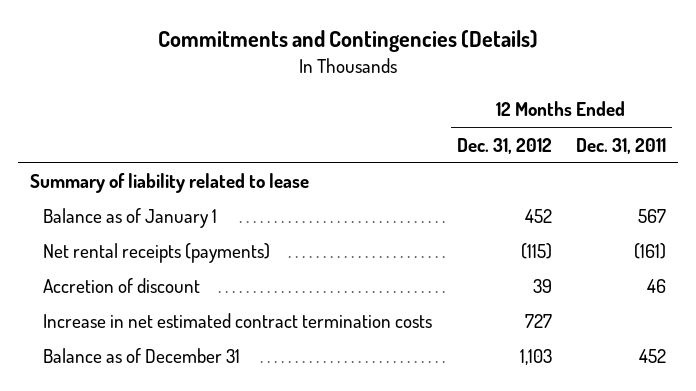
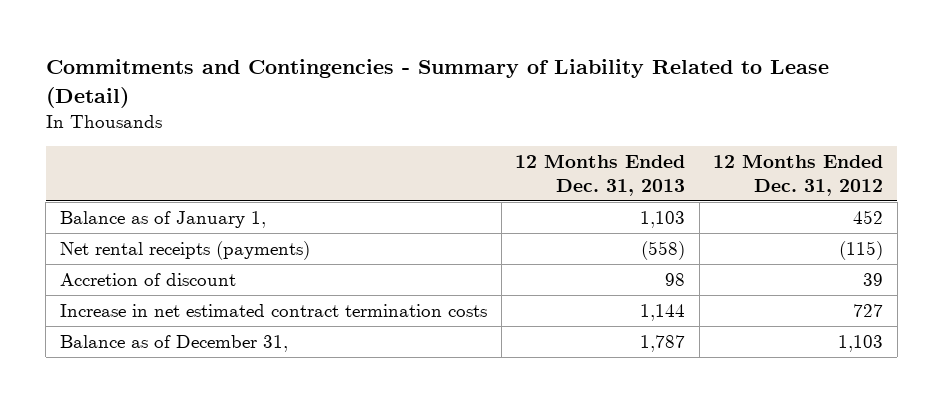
- Commitments and Contingencies (Details)
+ Commitments and Contingencies - Summary of Liability Related to Lease (Detail)
- | 12 Months Ended Dec. 31, 2012 | 12 Months Ended Dec. 31, 2011
+ | 12 Months Ended Dec. 31, 2013 | 12 Months Ended Dec. 31, 2012
- Summary of liability related to lease
- Balance as of January 1 | 452 | 567
+ Balance as of January 1, | 1,103 | 452
- Balance as of December 31 | 1,103 | 452
+ Balance as of December 31, | 1,787 | 1,103

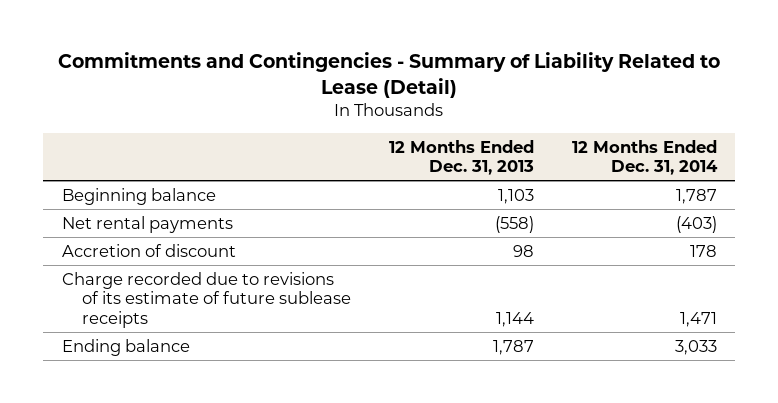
- | 12 Months Ended Dec. 31, 2013 | 12 Months Ended Dec. 31, 2012
+ | 12 Months Ended Dec. 31, 2013 | 12 Months Ended Dec. 31, 2014
- Balance as of January 1, | 1,103 | 452
- Net rental receipts (payments) | (558) | (115)
+ Beginning balance | 1,103 | 1,787
+ Net rental payments | (558) | (403)
- Increase in net estimated contract termination costs | 1,144 | 727
- Balance as of December 31, | 1,787 | 1,103
+ Charge recorded due to revisions of its estimate of future sublease receipts | 1,144 | 1,471
+ Ending balance | 1,787 | 3,033

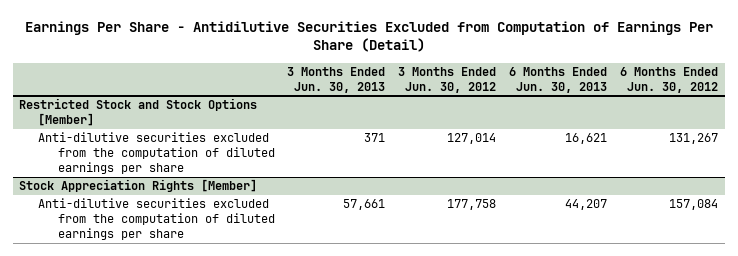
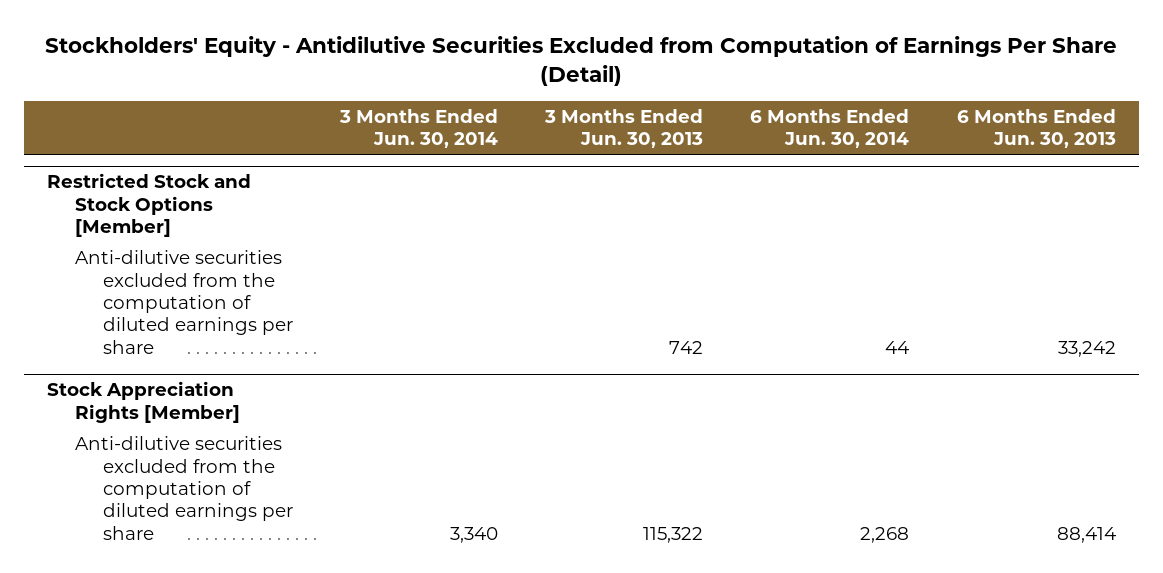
- Earnings Per Share - Antidilutive Securities Excluded from Computation of Earnings Per Share (Detail)
+ Stockholders' Equity - Antidilutive Securities Excluded from Computation of Earnings Per Share (Detail)
- | 3 Months Ended Jun. 30, 2013 | 3 Months Ended Jun. 30, 2012 | 6 Months Ended Jun. 30, 2013 | 6 Months Ended Jun. 30, 2012
+ | 3 Months Ended Jun. 30, 2014 | 3 Months Ended Jun. 30, 2013 | 6 Months Ended Jun. 30, 2014 | 6 Months Ended Jun. 30, 2013
@ Restricted Stock and Stock Options [Member]
- Anti-dilutive securities excluded from the computation of diluted earnings per share | 371 | 127,014 | 16,621 | 131,267
+ Anti-dilutive securities excluded from the computation of diluted earnings per share | | 742 | 44 | 33,242
@ Stock Appreciation Rights [Member]
- Anti-dilutive securities excluded from the computation of diluted earnings per share | 57,661 | 177,758 | 44,207 | 157,084
+ Anti-dilutive securities excluded from the computation of diluted earnings per share | 3,340 | 115,322 | 2,268 | 88,414

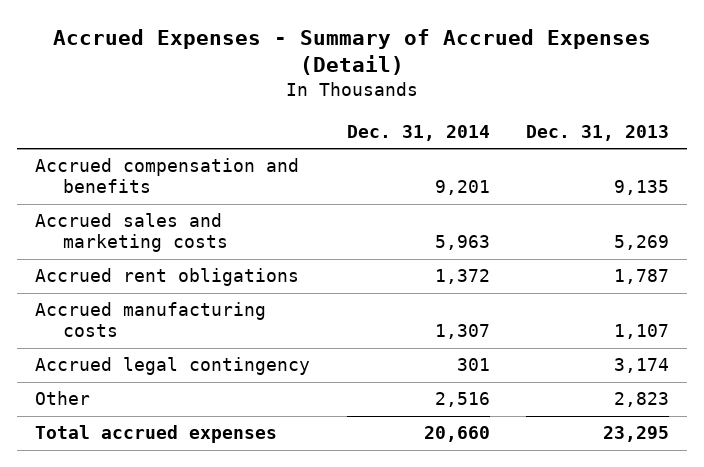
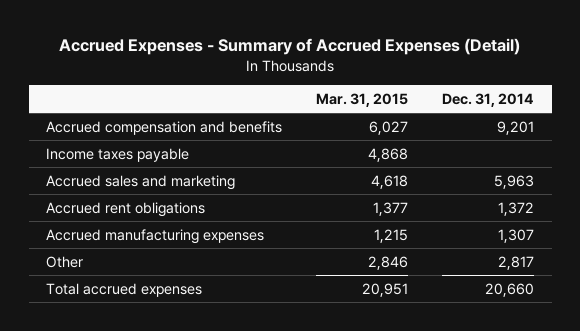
- | Dec. 31, 2014 | Dec. 31, 2013
+ | Mar. 31, 2015 | Dec. 31, 2014
- Accrued sales and marketing costs | 5,963 | 5,269
+ Income taxes payable | 4,868 |
+ Accrued sales and marketing | 4,618 | 5,963
- Accrued manufacturing costs | 1,307 | 1,107
- Accrued legal contingency | 301 | 3,174
- Other | 2,516 | 2,823
+ Accrued manufacturing expenses | 1,215 | 1,307
+ Other | 2,846 | 2,817

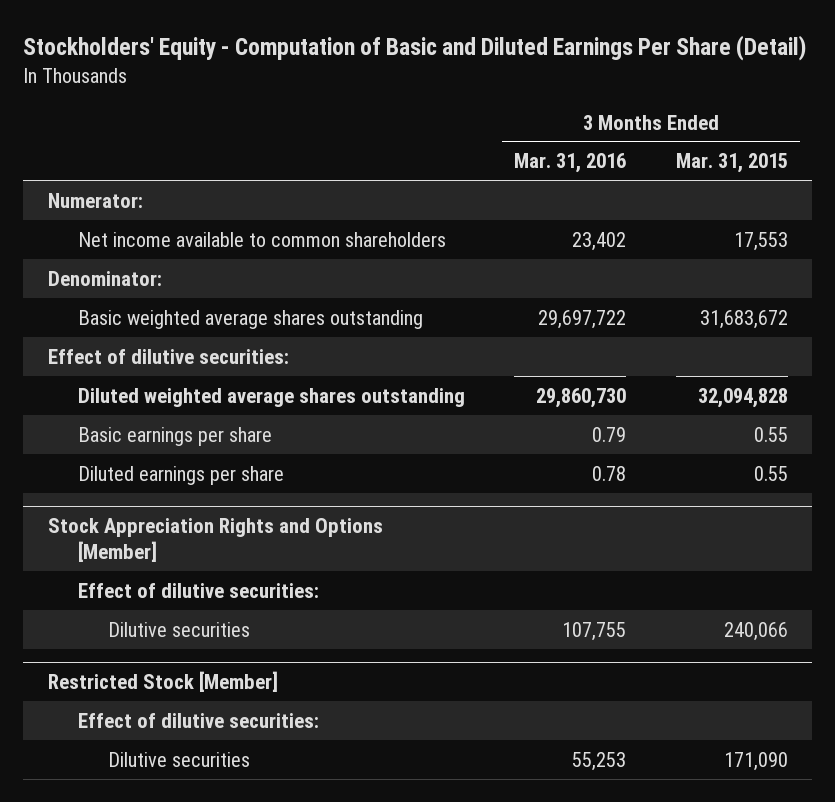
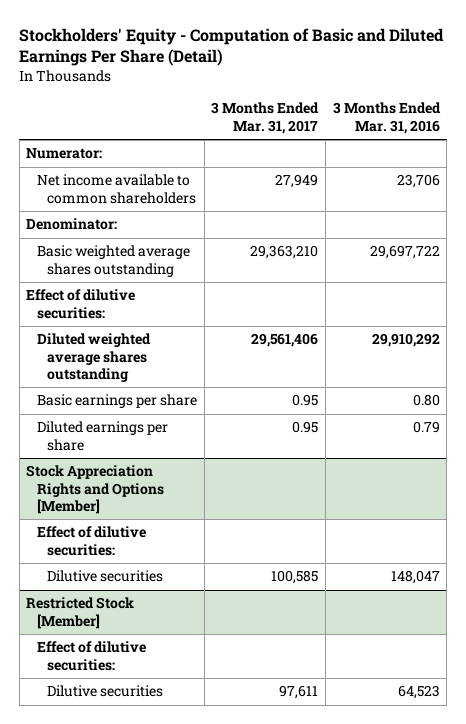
- | 3 Months Ended Mar. 31, 2016 | 3 Months Ended Mar. 31, 2015
+ | 3 Months Ended Mar. 31, 2017 | 3 Months Ended Mar. 31, 2016
- Net income available to common shareholders | 23,402 | 17,553
+ Net income available to common shareholders | 27,949 | 23,706
- Diluted weighted average shares outstanding | 29,860,730 | 32,094,828
- Basic earnings per share | 0.79 | 0.55
- Diluted earnings per share | 0.78 | 0.55
+ Diluted weighted average shares outstanding | 29,561,406 | 29,910,292
+ Basic earnings per share | 0.95 | 0.80
+ Diluted earnings per share | 0.95 | 0.79
@ Stock Appreciation Rights and Options [Member]
- Dilutive securities | 107,755 | 240,066
+ Dilutive securities | 100,585 | 148,047
@ Restricted Stock [Member]
- Dilutive securities | 55,253 | 171,090
+ Dilutive securities | 97,611 | 64,523

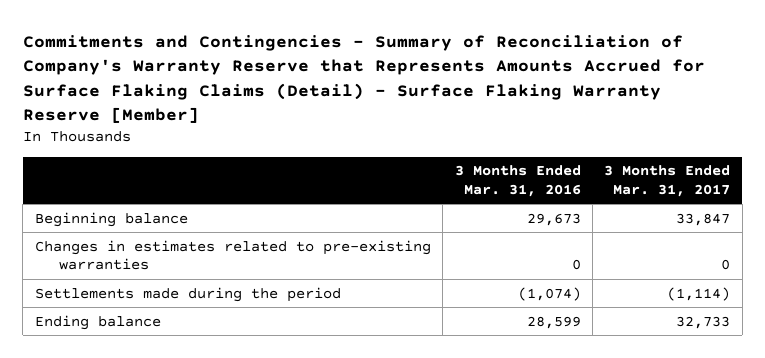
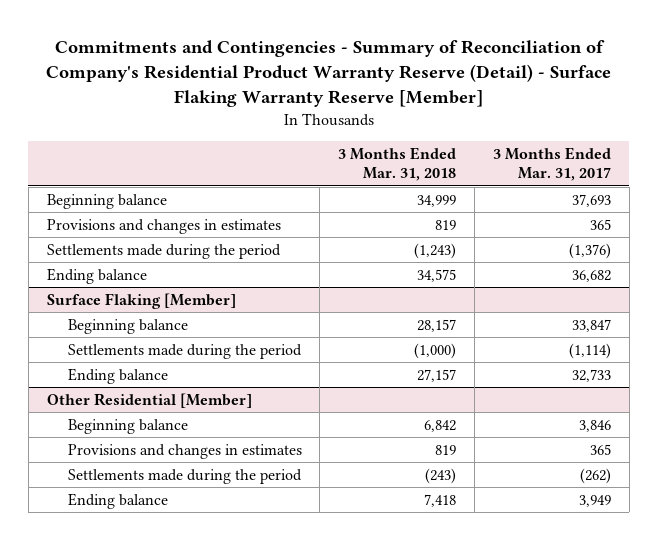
- Commitments and Contingencies - Summary of Reconciliation of Company's Warranty Reserve that Represents Amounts Accrued for Surface Flaking Claims (Detail) - Surface Flaking Warranty Reserve [Member]
+ Commitments and Contingencies - Summary of Reconciliation of Company's Residential Product Warranty Reserve (Detail) - Surface Flaking Warranty Reserve [Member]
- | 3 Months Ended Mar. 31, 2016 | 3 Months Ended Mar. 31, 2017
+ | 3 Months Ended Mar. 31, 2018 | 3 Months Ended Mar. 31, 2017
+ Beginning balance | 34,999 | 37,693
+ Provisions and changes in estimates | 819 | 365
+ Settlements made during the period | (1,243) | (1,376)
+ Ending balance | 34,575 | 36,682
+ Surface Flaking [Member]
- Changes in estimates related to pre-existing warranties | 0 | 0
+ Other Residential [Member]
+ Beginning balance | 6,842 | 3,846
+ Provisions and changes in estimates | 819 | 365
+ Settlements made during the period | (243) | (262)
+ Ending balance | 7,418 | 3,949

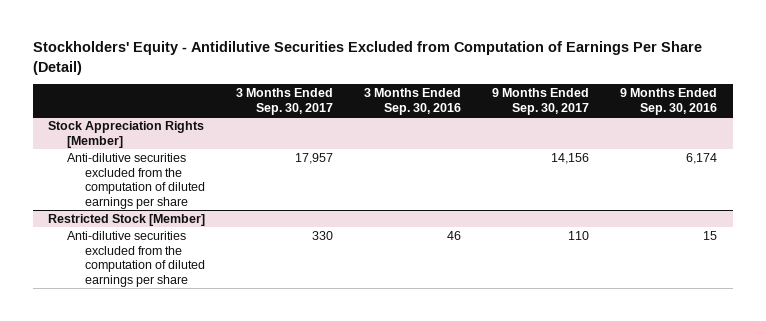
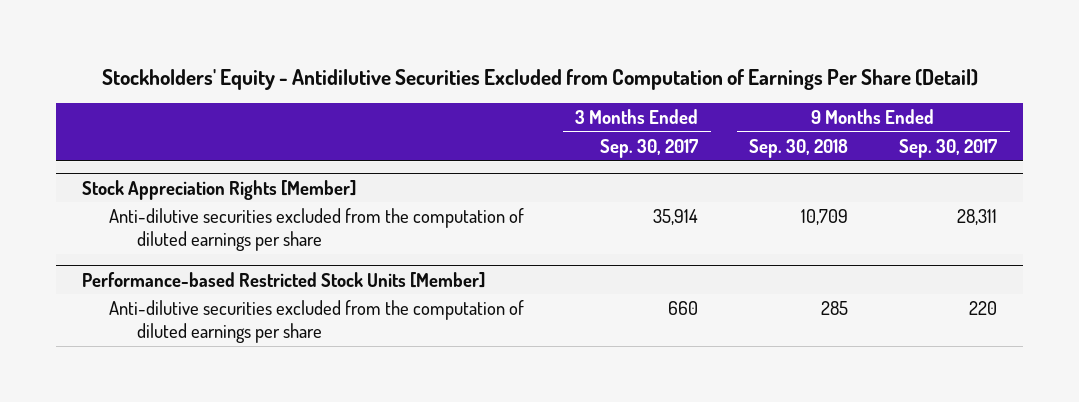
- | 3 Months Ended Sep. 30, 2017 | 3 Months Ended Sep. 30, 2016 | 9 Months Ended Sep. 30, 2017 | 9 Months Ended Sep. 30, 2016
+ | 3 Months Ended Sep. 30, 2017 | 9 Months Ended Sep. 30, 2018 | 9 Months Ended Sep. 30, 2017
@ Stock Appreciation Rights [Member]
- Anti-dilutive securities excluded from the computation of diluted earnings per share | 17,957 | | 14,156 | 6,174
- Restricted Stock [Member]
- Anti-dilutive securities excluded from the computation of diluted earnings per share | 330 | 46 | 110 | 15
@ Stock Appreciation Rights [Member]
+ Anti-dilutive securities excluded from the computation of diluted earnings per share | 35,914 | 10,709 | 28,311
+ Performance-based Restricted Stock Units [Member]
+ Anti-dilutive securities excluded from the computation of diluted earnings per share | 660 | 285 | 220

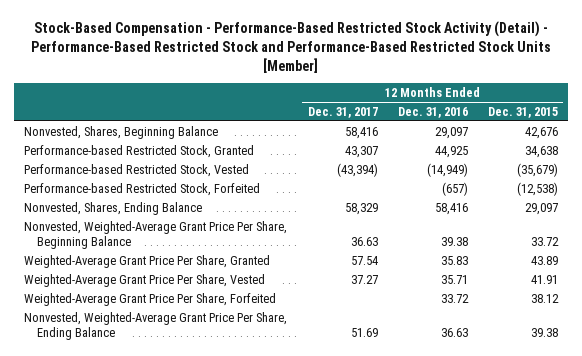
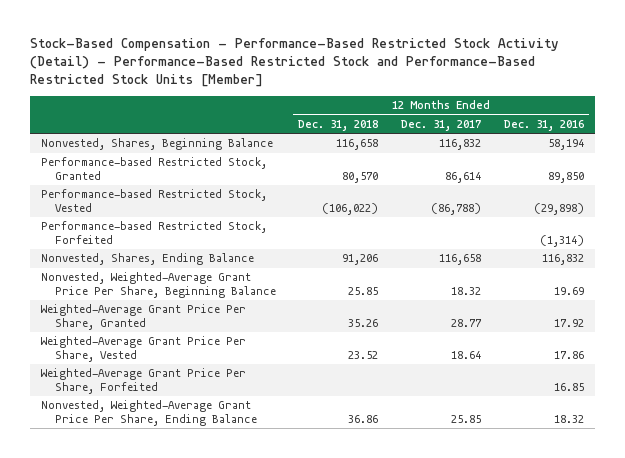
- | 12 Months Ended Dec. 31, 2017 | 12 Months Ended Dec. 31, 2016 | 12 Months Ended Dec. 31, 2015
+ | 12 Months Ended Dec. 31, 2018 | 12 Months Ended Dec. 31, 2017 | 12 Months Ended Dec. 31, 2016
- Nonvested, Shares, Beginning Balance | 58,416 | 29,097 | 42,676
- Performance-based Restricted Stock, Granted | 43,307 | 44,925 | 34,638
- Performance-based Restricted Stock, Vested | (43,394) | (14,949) | (35,679)
- Performance-based Restricted Stock, Forfeited | | (657) | (12,538)
- Nonvested, Shares, Ending Balance | 58,329 | 58,416 | 29,097
- Nonvested, Weighted-Average Grant Price Per Share, Beginning Balance | 36.63 | 39.38 | 33.72
- Weighted-Average Grant Price Per Share, Granted | 57.54 | 35.83 | 43.89
- Weighted-Average Grant Price Per Share, Vested | 37.27 | 35.71 | 41.91
- Weighted-Average Grant Price Per Share, Forfeited | | 33.72 | 38.12
- Nonvested, Weighted-Average Grant Price Per Share, Ending Balance | 51.69 | 36.63 | 39.38
+ Nonvested, Shares, Beginning Balance | 116,658 | 116,832 | 58,194
+ Performance-based Restricted Stock, Granted | 80,570 | 86,614 | 89,850
+ Performance-based Restricted Stock, Vested | (106,022) | (86,788) | (29,898)
+ Performance-based Restricted Stock, Forfeited | | | (1,314)
+ Nonvested, Shares, Ending Balance | 91,206 | 116,658 | 116,832
+ Nonvested, Weighted-Average Grant Price Per Share, Beginning Balance | 25.85 | 18.32 | 19.69
+ Weighted-Average Grant Price Per Share, Granted | 35.26 | 28.77 | 17.92
+ Weighted-Average Grant Price Per Share, Vested | 23.52 | 18.64 | 17.86
+ Weighted-Average Grant Price Per Share, Forfeited | | | 16.85
+ Nonvested, Weighted-Average Grant Price Per Share, Ending Balance | 36.86 | 25.85 | 18.32

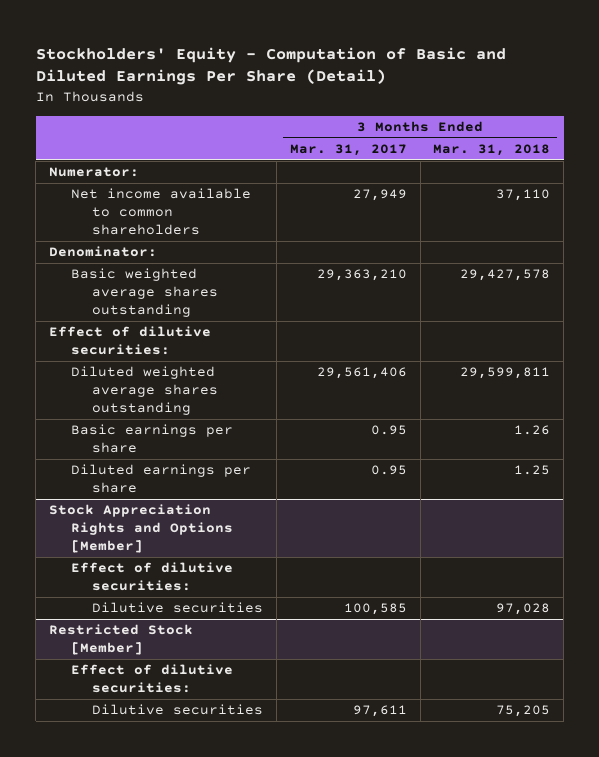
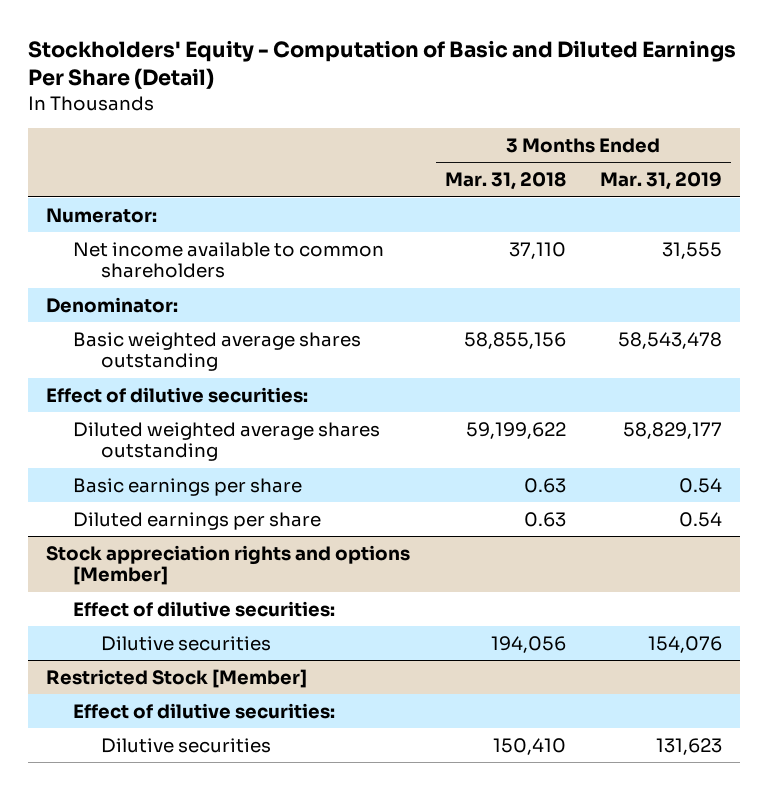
- | 3 Months Ended Mar. 31, 2017 | 3 Months Ended Mar. 31, 2018
+ | 3 Months Ended Mar. 31, 2018 | 3 Months Ended Mar. 31, 2019
- Basic weighted average shares outstanding | 29,363,210 | 29,427,578
+ Basic weighted average shares outstanding | 58,855,156 | 58,543,478
- Diluted weighted average shares outstanding | 29,561,406 | 29,599,811
- Basic earnings per share | 0.95 | 1.26
- Diluted earnings per share | 0.95 | 1.25
- Stock Appreciation Rights and Options [Member]
+ Diluted weighted average shares outstanding | 59,199,622 | 58,829,177
+ Basic earnings per share | 0.63 | 0.54
+ Diluted earnings per share | 0.63 | 0.54
+ Stock appreciation rights and options [Member]
- Dilutive securities | 100,585 | 97,028
+ Dilutive securities | 194,056 | 154,076
@ Restricted Stock [Member]
- Dilutive securities | 97,611 | 75,205
+ Dilutive securities | 150,410 | 131,623

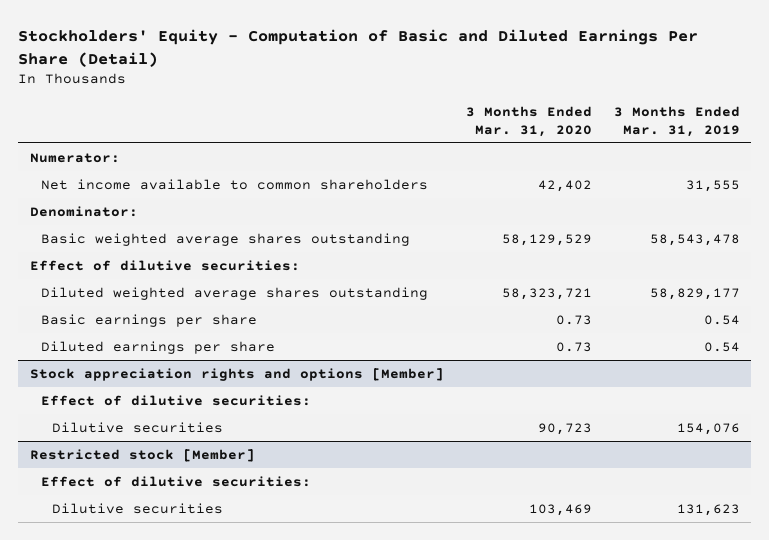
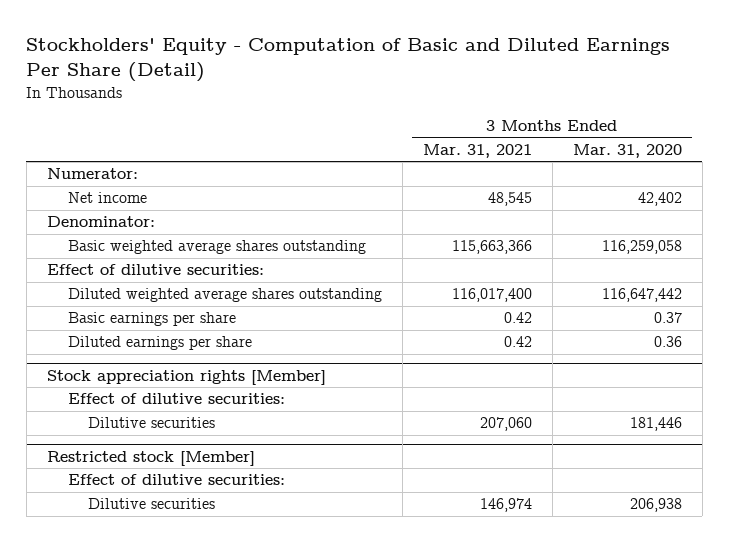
- | 3 Months Ended Mar. 31, 2020 | 3 Months Ended Mar. 31, 2019
+ | 3 Months Ended Mar. 31, 2021 | 3 Months Ended Mar. 31, 2020
- Net income available to common shareholders | 42,402 | 31,555
+ Net income | 48,545 | 42,402
- Basic weighted average shares outstanding | 58,129,529 | 58,543,478
+ Basic weighted average shares outstanding | 115,663,366 | 116,259,058
- Diluted weighted average shares outstanding | 58,323,721 | 58,829,177
- Basic earnings per share | 0.73 | 0.54
- Diluted earnings per share | 0.73 | 0.54
- Stock appreciation rights and options [Member]
+ Diluted weighted average shares outstanding | 116,017,400 | 116,647,442
+ Basic earnings per share | 0.42 | 0.37
+ Diluted earnings per share | 0.42 | 0.36
+ Stock appreciation rights [Member]
- Dilutive securities | 90,723 | 154,076
+ Dilutive securities | 207,060 | 181,446
@ Restricted stock [Member]
- Dilutive securities | 103,469 | 131,623
+ Dilutive securities | 146,974 | 206,938

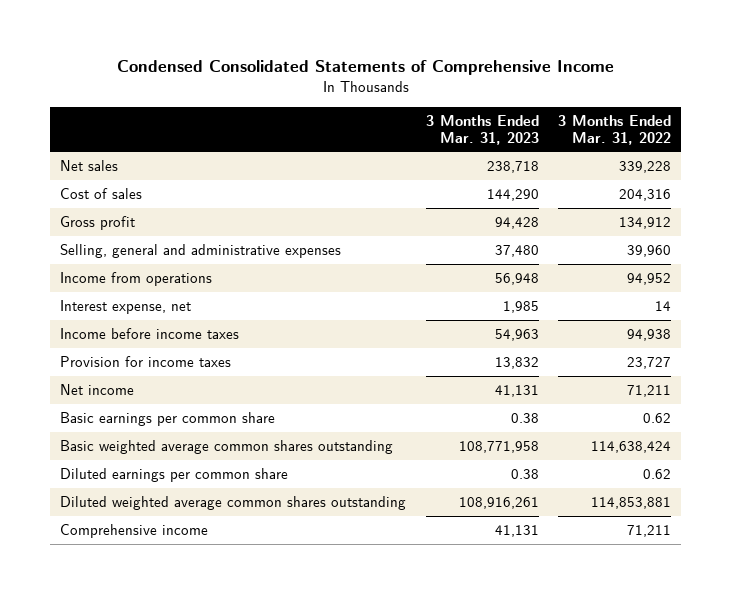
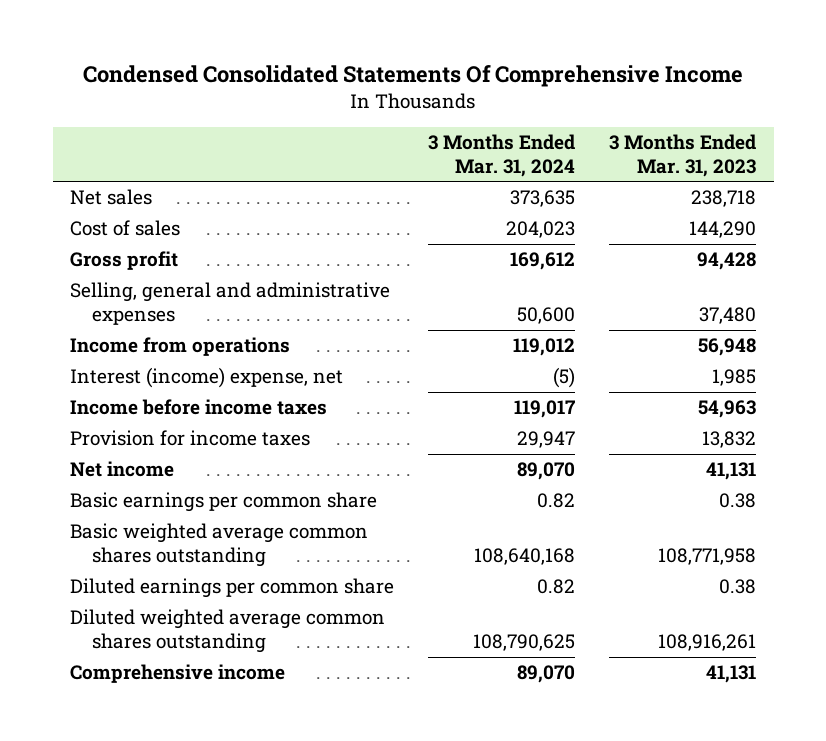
- Condensed Consolidated Statements of Comprehensive Income
+ Condensed Consolidated Statements Of Comprehensive Income
- | 3 Months Ended Mar. 31, 2023 | 3 Months Ended Mar. 31, 2022
+ | 3 Months Ended Mar. 31, 2024 | 3 Months Ended Mar. 31, 2023
- Interest expense, net | 1,985 | 14
+ Interest (income) expense, net | (5) | 1,985

